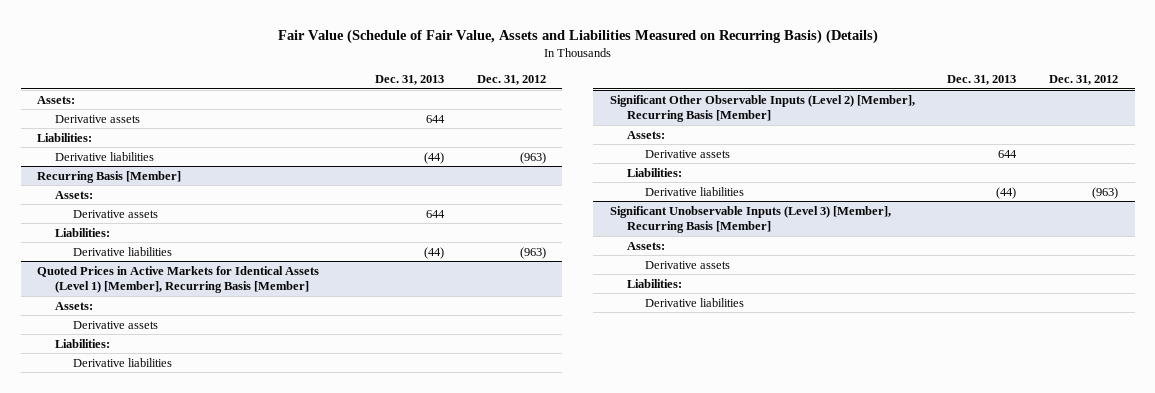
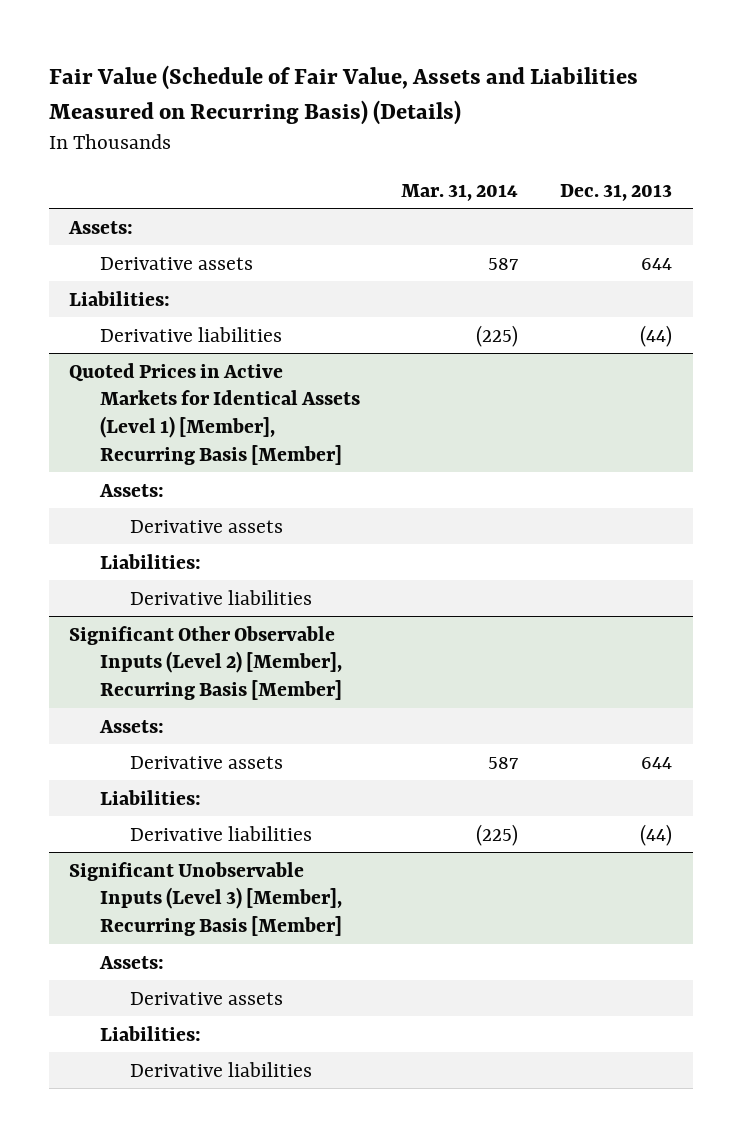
- | Dec. 31, 2013 | Dec. 31, 2012
+ | Mar. 31, 2014 | Dec. 31, 2013
- Recurring Basis [Member]
- Assets:
- Derivative assets | 644 |
- Liabilities:
- Derivative liabilities | (44) | (963)

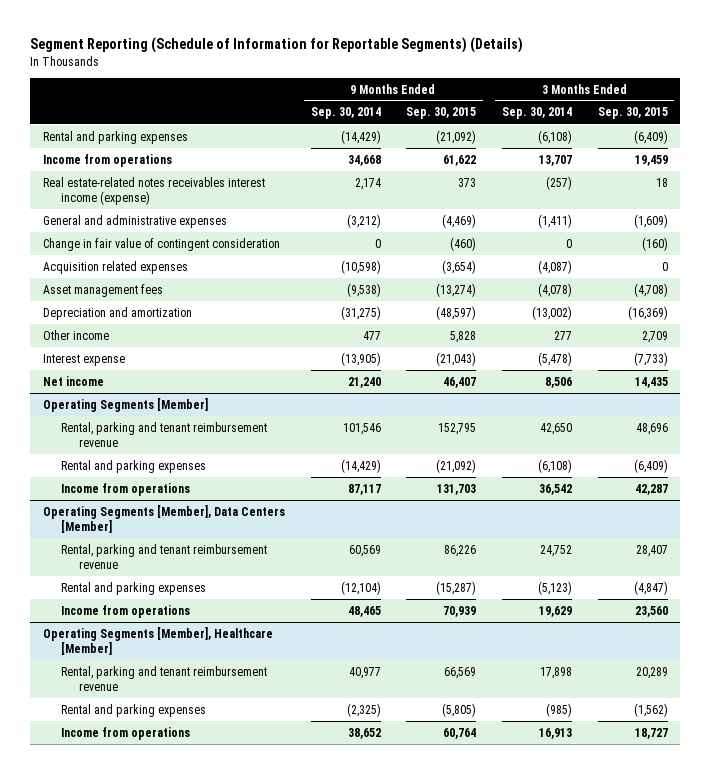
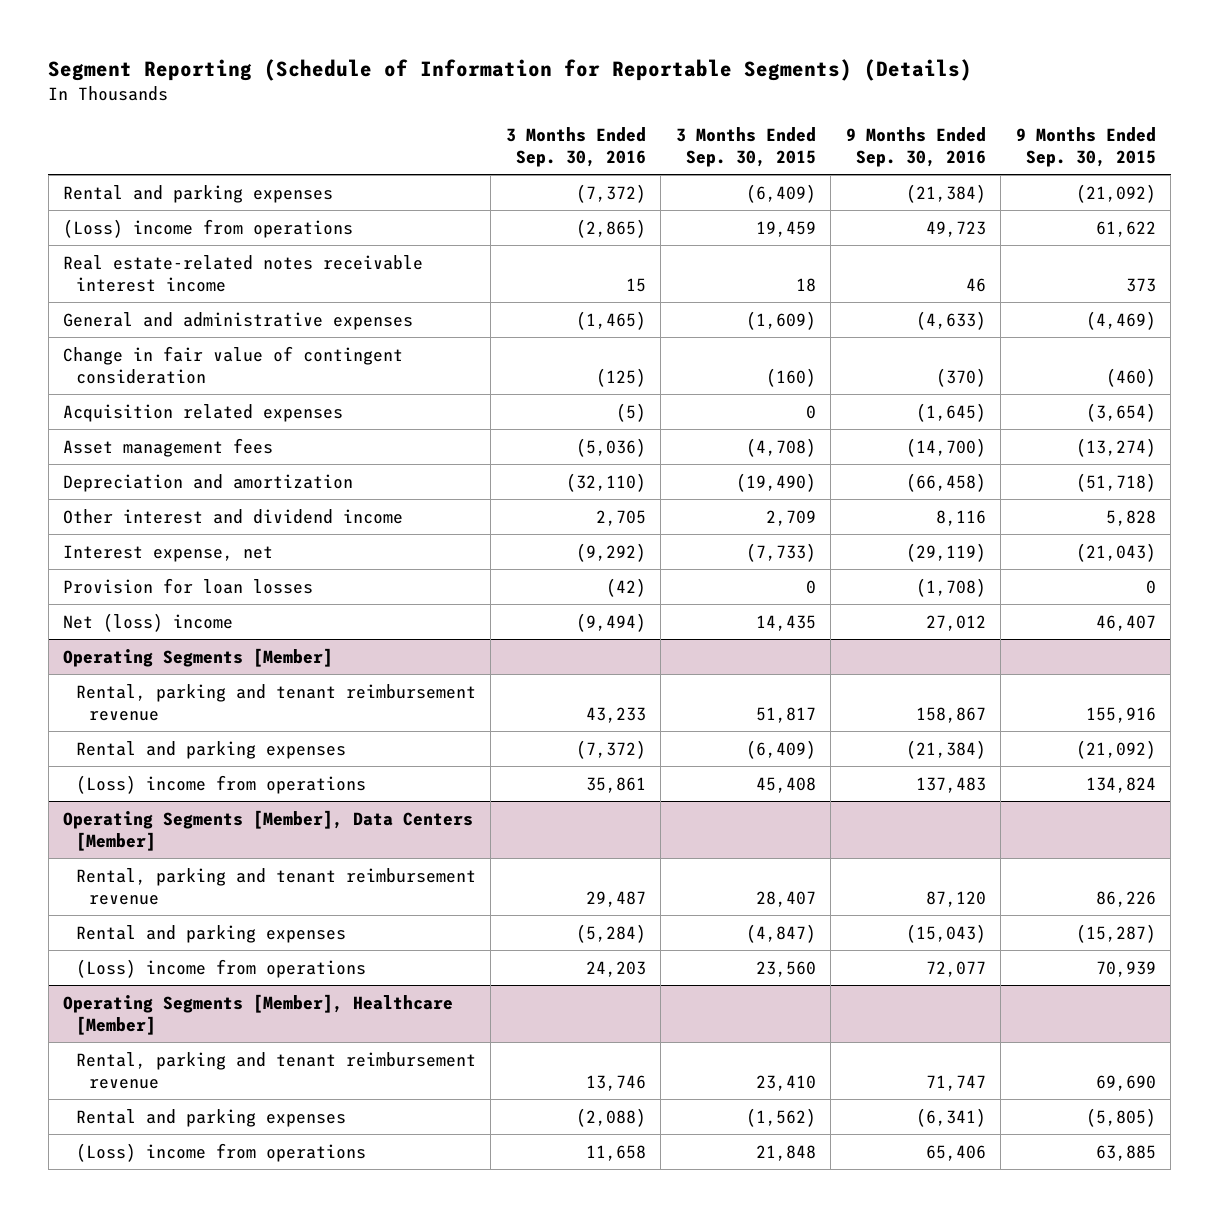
- | 9 Months Ended Sep. 30, 2014 | 9 Months Ended Sep. 30, 2015 | 3 Months Ended Sep. 30, 2014 | 3 Months Ended Sep. 30, 2015
+ | 3 Months Ended Sep. 30, 2016 | 3 Months Ended Sep. 30, 2015 | 9 Months Ended Sep. 30, 2016 | 9 Months Ended Sep. 30, 2015
- Income from operations | 34,668 | 61,622 | 13,707 | 19,459
- Real estate-related notes receivables interest income (expense) | 2,174 | 373 | (257) | 18
+ (Loss) income from operations | (2,865) | 19,459 | 49,723 | 61,622
+ Real estate-related notes receivable interest income | 15 | 18 | 46 | 373
- Depreciation and amortization | (31,275) | (48,597) | (13,002) | (16,369)
- Other income | 477 | 5,828 | 277 | 2,709
- Interest expense | (13,905) | (21,043) | (5,478) | (7,733)
- Net income | 21,240 | 46,407 | 8,506 | 14,435
+ Depreciation and amortization | (32,110) | (19,490) | (66,458) | (51,718)
+ Other interest and dividend income | 2,705 | 2,709 | 8,116 | 5,828
+ Interest expense, net | (9,292) | (7,733) | (29,119) | (21,043)
+ Provision for loan losses | (42) | 0 | (1,708) | 0
+ Net (loss) income | (9,494) | 14,435 | 27,012 | 46,407
@ Operating Segments [Member]
- Rental, parking and tenant reimbursement revenue | 101,546 | 152,795 | 42,650 | 48,696
+ Rental, parking and tenant reimbursement revenue | 43,233 | 51,817 | 158,867 | 155,916
- Income from operations | 87,117 | 131,703 | 36,542 | 42,287
+ (Loss) income from operations | 35,861 | 45,408 | 137,483 | 134,824
@ Operating Segments [Member], Data Centers [Member]
- Income from operations | 48,465 | 70,939 | 19,629 | 23,560
+ (Loss) income from operations | 24,203 | 23,560 | 72,077 | 70,939
@ Operating Segments [Member], Healthcare [Member]
- Rental, parking and tenant reimbursement revenue | 40,977 | 66,569 | 17,898 | 20,289
+ Rental, parking and tenant reimbursement revenue | 13,746 | 23,410 | 71,747 | 69,690
- Income from operations | 38,652 | 60,764 | 16,913 | 18,727
+ (Loss) income from operations | 11,658 | 21,848 | 65,406 | 63,885

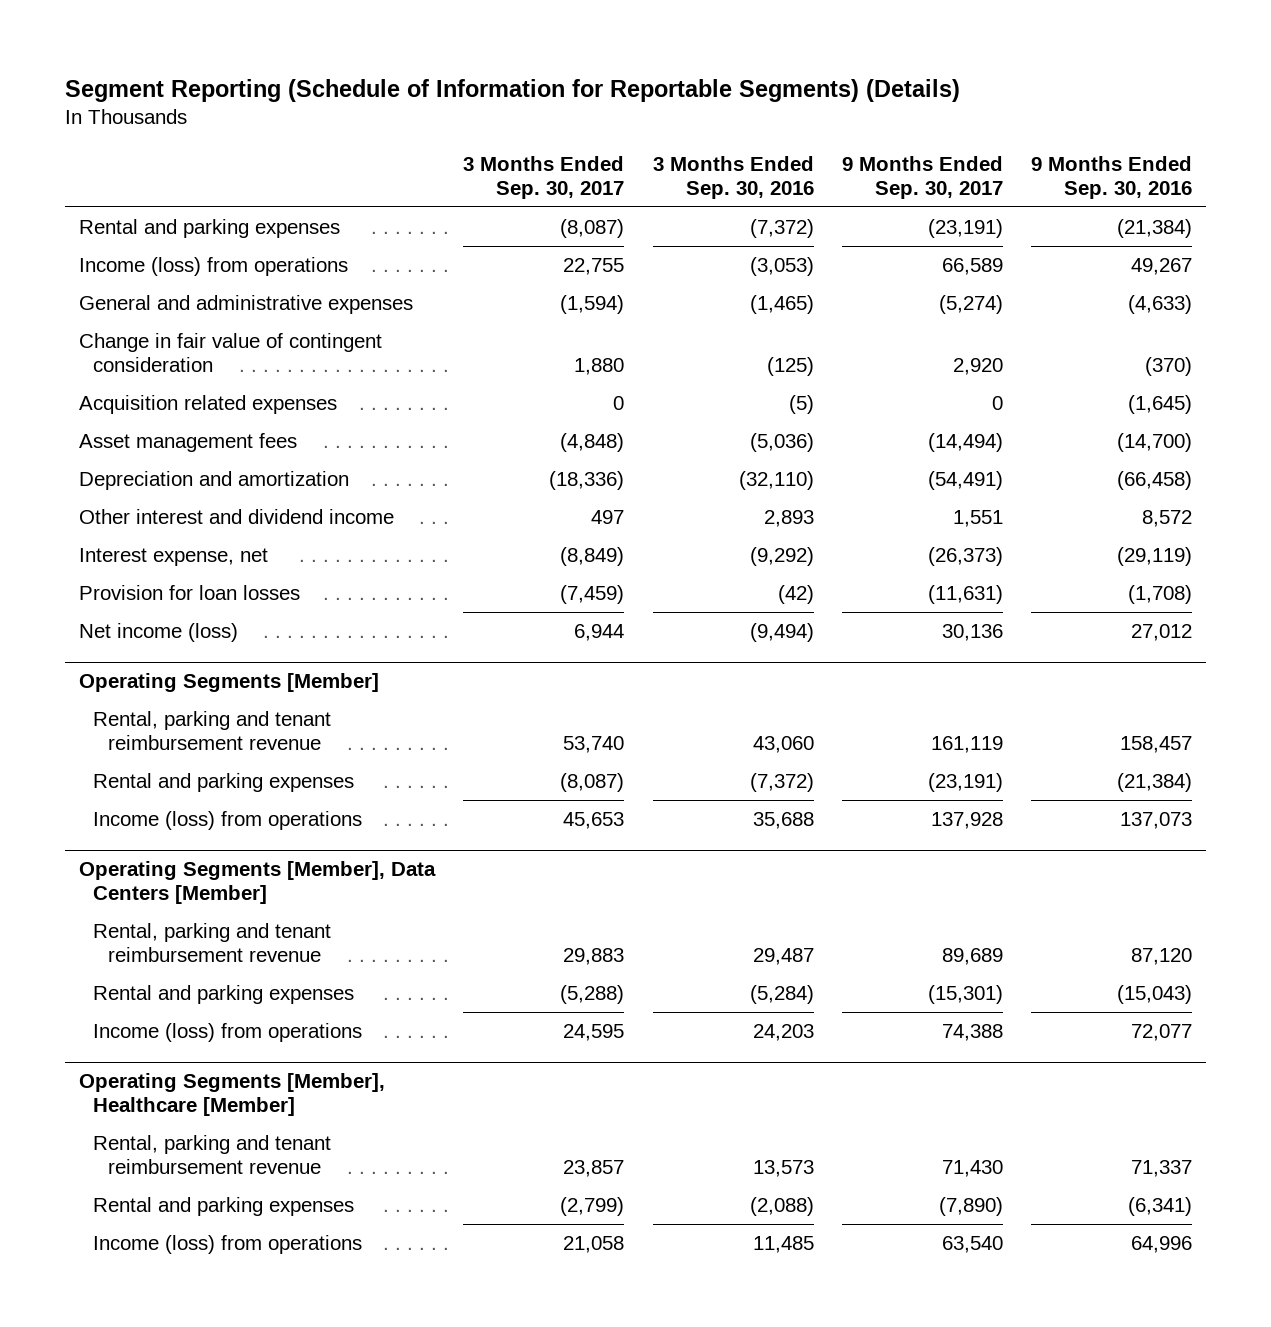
- | 3 Months Ended Sep. 30, 2016 | 3 Months Ended Sep. 30, 2015 | 9 Months Ended Sep. 30, 2016 | 9 Months Ended Sep. 30, 2015
+ | 3 Months Ended Sep. 30, 2017 | 3 Months Ended Sep. 30, 2016 | 9 Months Ended Sep. 30, 2017 | 9 Months Ended Sep. 30, 2016
- (Loss) income from operations | (2,865) | 19,459 | 49,723 | 61,622
- Real estate-related notes receivable interest income | 15 | 18 | 46 | 373
+ Income (loss) from operations | 22,755 | (3,053) | 66,589 | 49,267
- Other interest and dividend income | 2,705 | 2,709 | 8,116 | 5,828
+ Other interest and dividend income | 497 | 2,893 | 1,551 | 8,572
- Net (loss) income | (9,494) | 14,435 | 27,012 | 46,407
+ Net income (loss) | 6,944 | (9,494) | 30,136 | 27,012
@ Operating Segments [Member]
- Rental, parking and tenant reimbursement revenue | 43,233 | 51,817 | 158,867 | 155,916
+ Rental, parking and tenant reimbursement revenue | 53,740 | 43,060 | 161,119 | 158,457
- (Loss) income from operations | 35,861 | 45,408 | 137,483 | 134,824
+ Income (loss) from operations | 45,653 | 35,688 | 137,928 | 137,073
@ Operating Segments [Member], Data Centers [Member]
- (Loss) income from operations | 24,203 | 23,560 | 72,077 | 70,939
+ Income (loss) from operations | 24,595 | 24,203 | 74,388 | 72,077
@ Operating Segments [Member], Healthcare [Member]
- Rental, parking and tenant reimbursement revenue | 13,746 | 23,410 | 71,747 | 69,690
+ Rental, parking and tenant reimbursement revenue | 23,857 | 13,573 | 71,430 | 71,337
- (Loss) income from operations | 11,658 | 21,848 | 65,406 | 63,885
+ Income (loss) from operations | 21,058 | 11,485 | 63,540 | 64,996

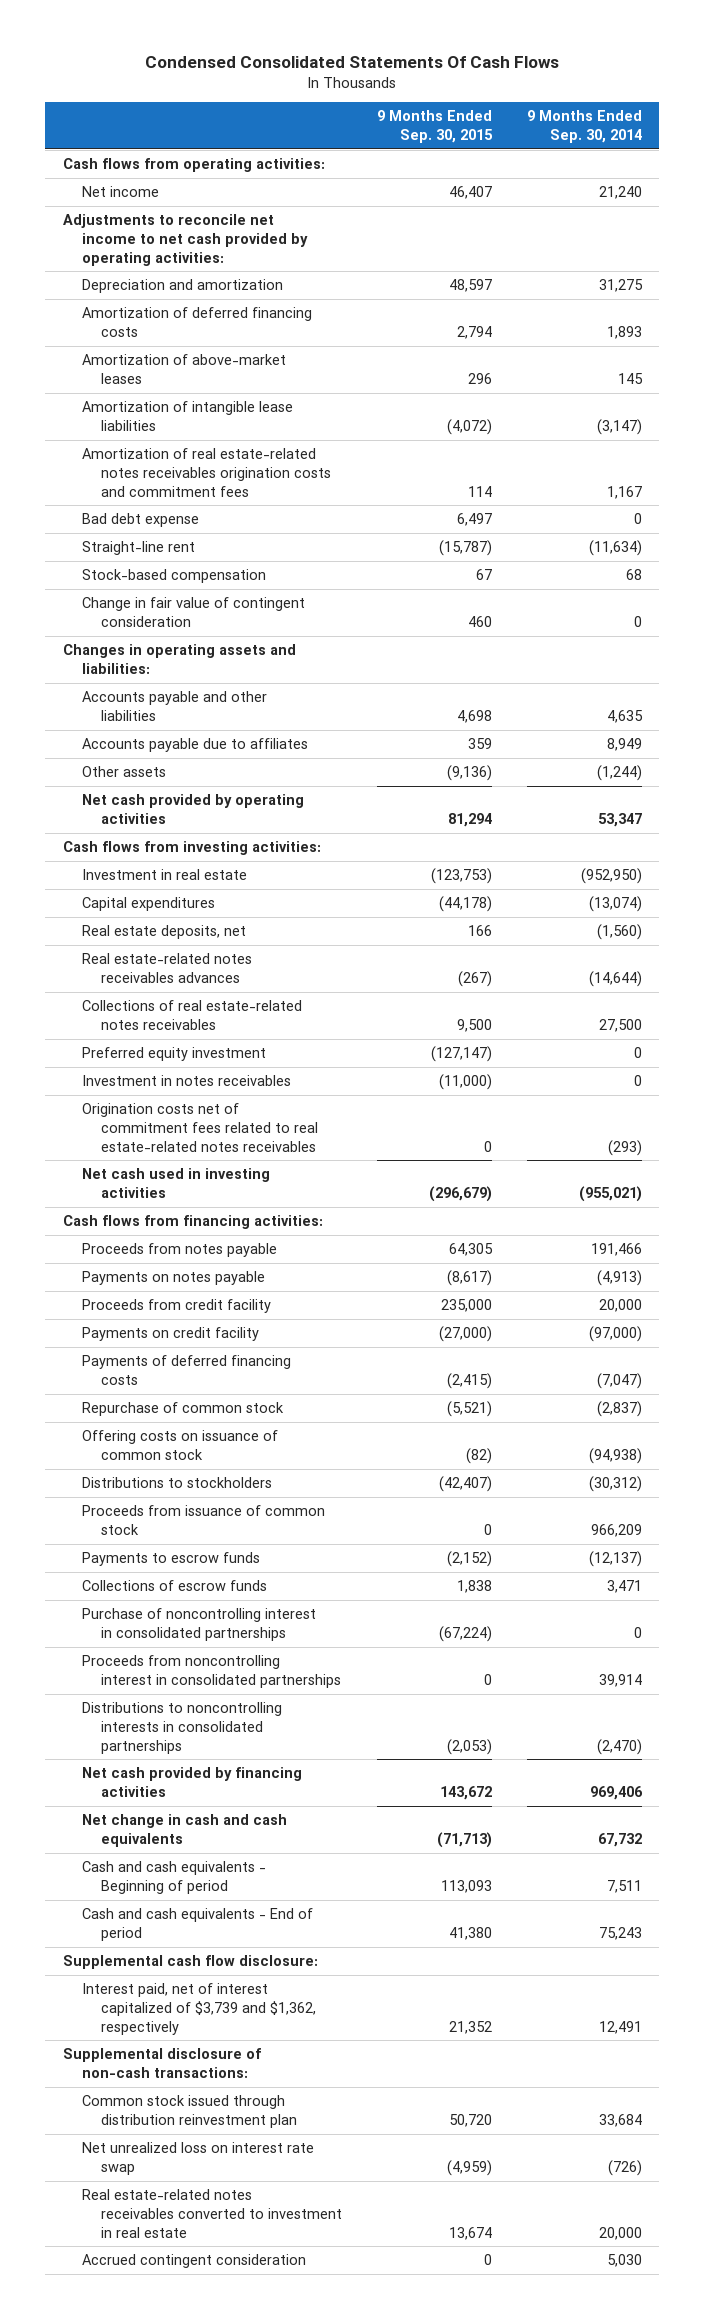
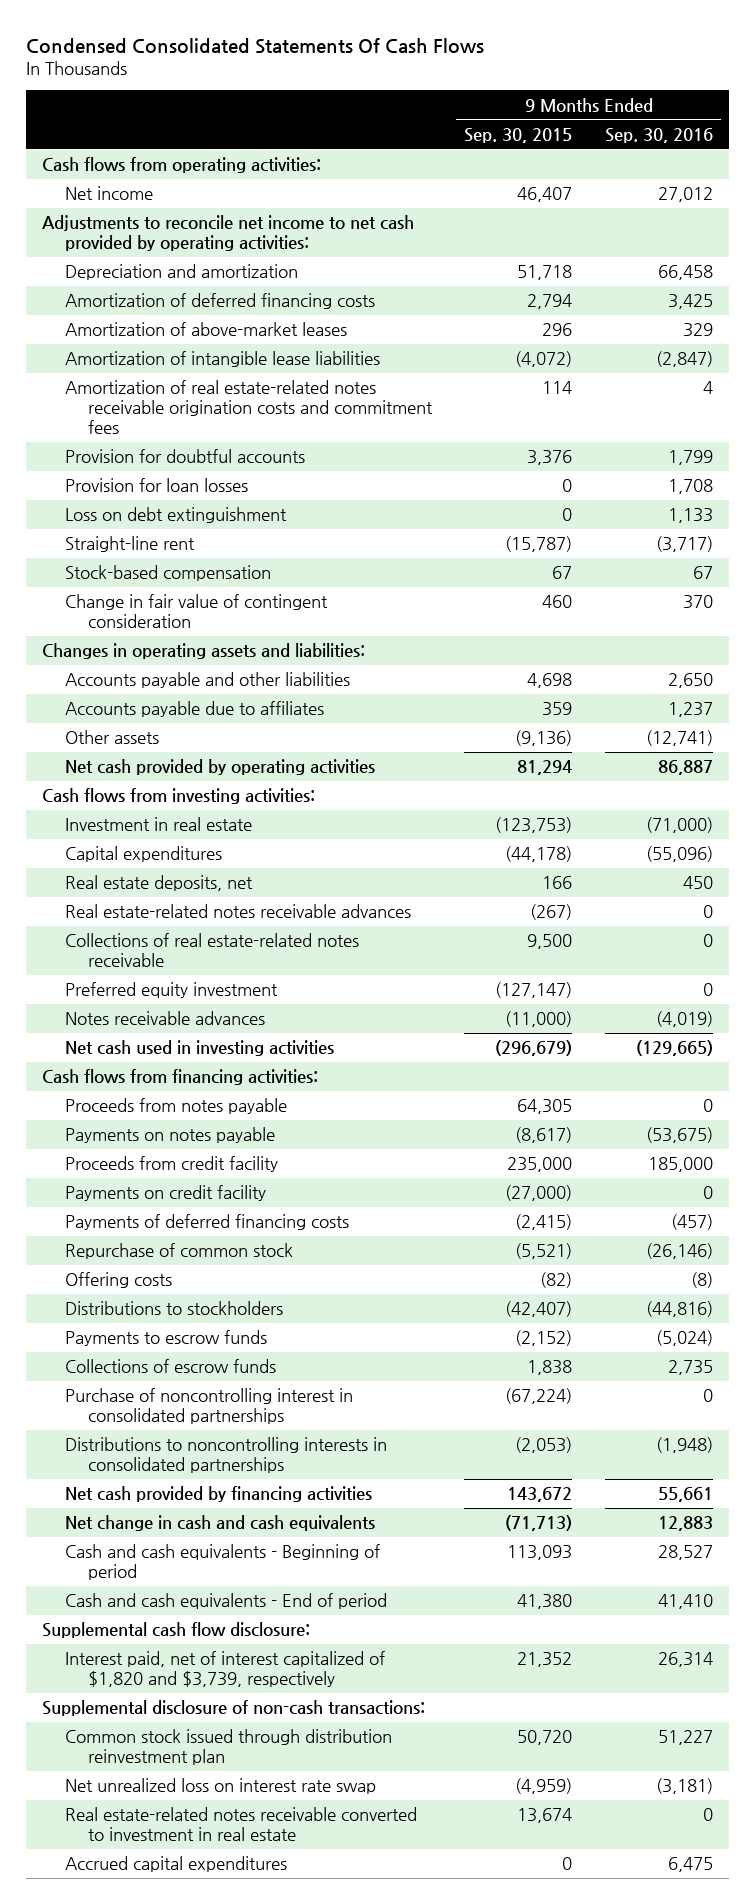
- | 9 Months Ended Sep. 30, 2015 | 9 Months Ended Sep. 30, 2014
+ | 9 Months Ended Sep. 30, 2015 | 9 Months Ended Sep. 30, 2016
- Depreciation and amortization | 48,597 | 31,275
+ Depreciation and amortization | 51,718 | 66,458
- Amortization of real estate-related notes receivables origination costs and commitment fees | 114 | 1,167
- Bad debt expense | 6,497 | 0
+ Amortization of real estate-related notes receivable origination costs and commitment fees | 114 | 4
+ Provision for doubtful accounts | 3,376 | 1,799
+ Provision for loan losses | 0 | 1,708
+ Loss on debt extinguishment | 0 | 1,133
- Real estate-related notes receivables advances | (267) | (14,644)
- Collections of real estate-related notes receivables | 9,500 | 27,500
+ Real estate-related notes receivable advances | (267) | 0
+ Collections of real estate-related notes receivable | 9,500 | 0
- Investment in notes receivables | (11,000) | 0
- Origination costs net of commitment fees related to real estate-related notes receivables | 0 | (293)
+ Notes receivable advances | (11,000) | (4,019)
- Offering costs on issuance of common stock | (82) | (94,938)
+ Offering costs | (82) | (8)
- Proceeds from issuance of common stock | 0 | 966,209
- Proceeds from noncontrolling interest in consolidated partnerships | 0 | 39,914
- Interest paid, net of interest capitalized of $3,739 and $1,362, respectively | 21,352 | 12,491
+ Interest paid, net of interest capitalized of $1,820 and $3,739, respectively | 21,352 | 26,314
- Real estate-related notes receivables converted to investment in real estate | 13,674 | 20,000
- Accrued contingent consideration | 0 | 5,030
+ Real estate-related notes receivable converted to investment in real estate | 13,674 | 0
+ Accrued capital expenditures | 0 | 6,475

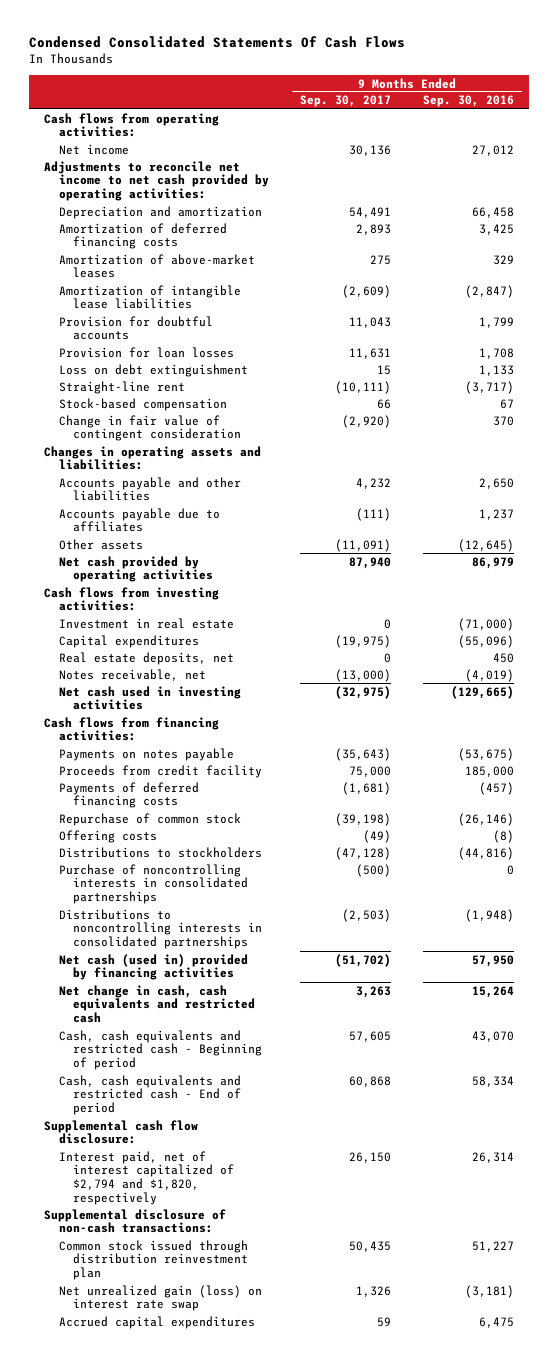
- | 9 Months Ended Sep. 30, 2015 | 9 Months Ended Sep. 30, 2016
+ | 9 Months Ended Sep. 30, 2017 | 9 Months Ended Sep. 30, 2016
- Amortization of real estate-related notes receivable origination costs and commitment fees | 114 | 4
- Other assets | (9,136) | (12,741)
- Net cash provided by operating activities | 81,294 | 86,887
+ Other assets | (11,091) | (12,645)
+ Net cash provided by operating activities | 87,940 | 86,979
- Real estate-related notes receivable advances | (267) | 0
- Collections of real estate-related notes receivable | 9,500 | 0
- Preferred equity investment | (127,147) | 0
- Notes receivable advances | (11,000) | (4,019)
+ Notes receivable, net | (13,000) | (4,019)
- Proceeds from notes payable | 64,305 | 0
- Payments on credit facility | (27,000) | 0
- Payments to escrow funds | (2,152) | (5,024)
- Collections of escrow funds | 1,838 | 2,735
- Purchase of noncontrolling interest in consolidated partnerships | (67,224) | 0
+ Purchase of noncontrolling interests in consolidated partnerships | (500) | 0
- Net cash provided by financing activities | 143,672 | 55,661
- Net change in cash and cash equivalents | (71,713) | 12,883
- Cash and cash equivalents - Beginning of period | 113,093 | 28,527
- Cash and cash equivalents - End of period | 41,380 | 41,410
+ Net cash (used in) provided by financing activities | (51,702) | 57,950
+ Net change in cash, cash equivalents and restricted cash | 3,263 | 15,264
+ Cash, cash equivalents and restricted cash - Beginning of period | 57,605 | 43,070
+ Cash, cash equivalents and restricted cash - End of period | 60,868 | 58,334
- Interest paid, net of interest capitalized of $1,820 and $3,739, respectively | 21,352 | 26,314
+ Interest paid, net of interest capitalized of $2,794 and $1,820, respectively | 26,150 | 26,314
- Net unrealized loss on interest rate swap | (4,959) | (3,181)
- Real estate-related notes receivable converted to investment in real estate | 13,674 | 0
+ Net unrealized gain (loss) on interest rate swap | 1,326 | (3,181)

